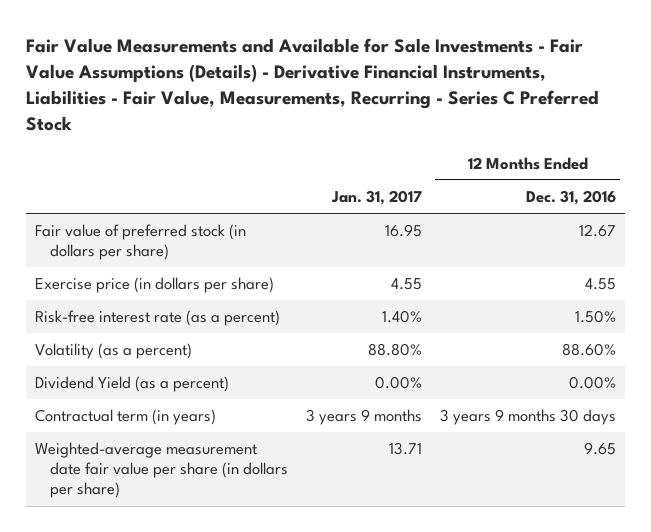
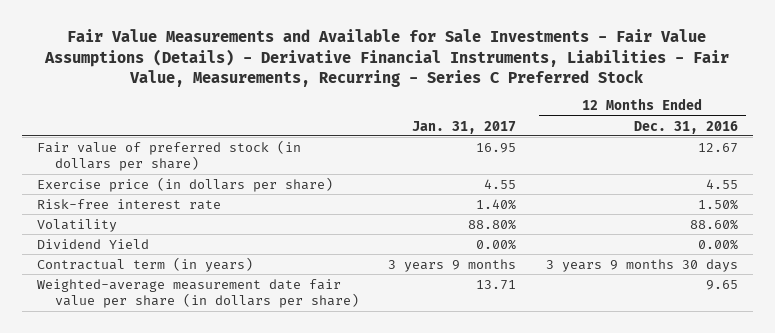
- Risk-free interest rate (as a percent) | 1.40% | 1.50%
- Volatility (as a percent) | 88.80% | 88.60%
- Dividend Yield (as a percent) | 0.00% | 0.00%
+ Risk-free interest rate | 1.40% | 1.50%
+ Volatility | 88.80% | 88.60%
+ Dividend Yield | 0.00% | 0.00%

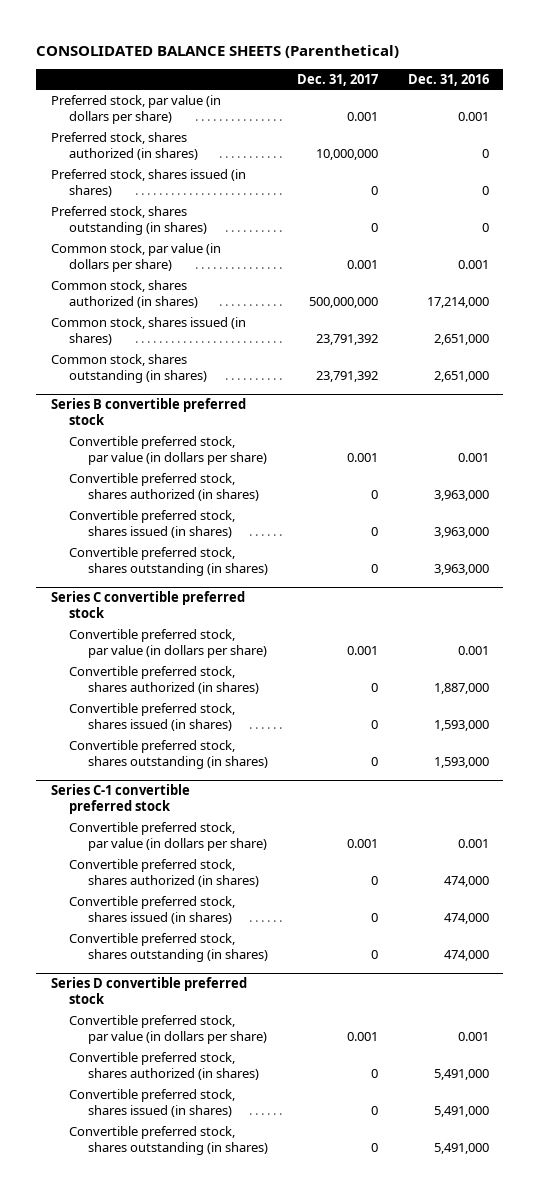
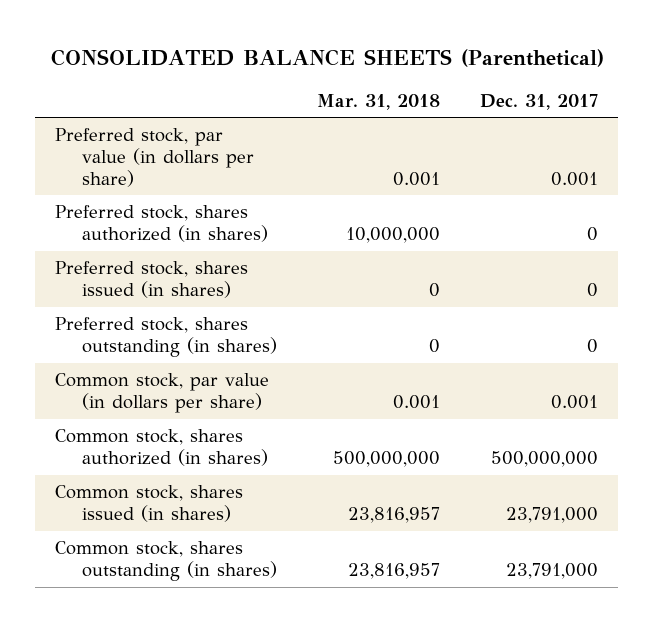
- | Dec. 31, 2017 | Dec. 31, 2016
+ | Mar. 31, 2018 | Dec. 31, 2017
- Preferred stock, shares authorized (in shares) | 10,000,000 | 0
+ Preferred stock, shares authorized (in shares) | 10,000,000 | 0
- Common stock, shares issued (in shares) | 23,791,392 | 2,651,000
- Common stock, shares outstanding (in shares) | 23,791,392 | 2,651,000
- Series B convertible preferred stock
- Convertible preferred stock, par value (in dollars per share) | 0.001 | 0.001
- Convertible preferred stock, shares authorized (in shares) | 0 | 3,963,000
- Convertible preferred stock, shares issued (in shares) | 0 | 3,963,000
- Convertible preferred stock, shares outstanding (in shares) | 0 | 3,963,000
- Series C convertible preferred stock
- Convertible preferred stock, par value (in dollars per share) | 0.001 | 0.001
- Convertible preferred stock, shares authorized (in shares) | 0 | 1,887,000
- Convertible preferred stock, shares issued (in shares) | 0 | 1,593,000
- Convertible preferred stock, shares outstanding (in shares) | 0 | 1,593,000
- Series C-1 convertible preferred stock
- Convertible preferred stock, par value (in dollars per share) | 0.001 | 0.001
- Convertible preferred stock, shares authorized (in shares) | 0 | 474,000
- Convertible preferred stock, shares issued (in shares) | 0 | 474,000
- Convertible preferred stock, shares outstanding (in shares) | 0 | 474,000
- Series D convertible preferred stock
- Convertible preferred stock, par value (in dollars per share) | 0.001 | 0.001
- Convertible preferred stock, shares authorized (in shares) | 0 | 5,491,000
- Convertible preferred stock, shares issued (in shares) | 0 | 5,491,000
- Convertible preferred stock, shares outstanding (in shares) | 0 | 5,491,000
+ Common stock, shares issued (in shares) | 23,816,957 | 23,791,000
+ Common stock, shares outstanding (in shares) | 23,816,957 | 23,791,000

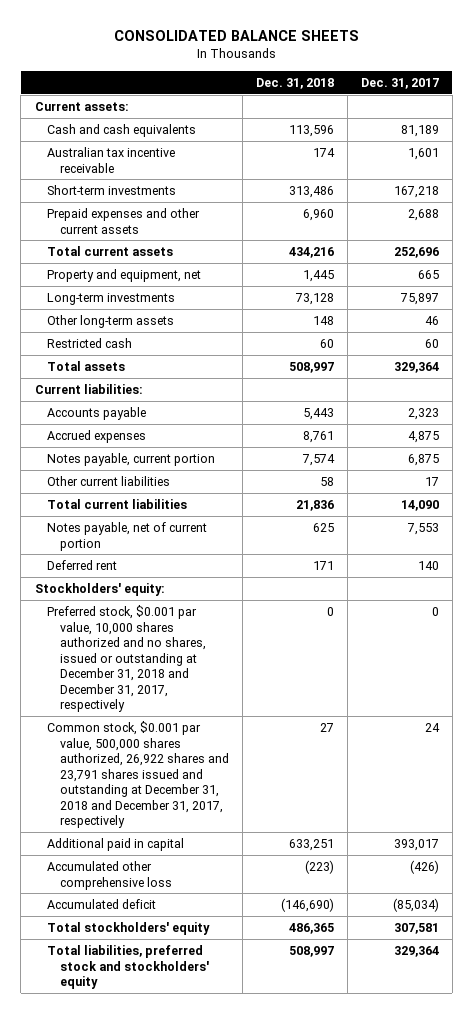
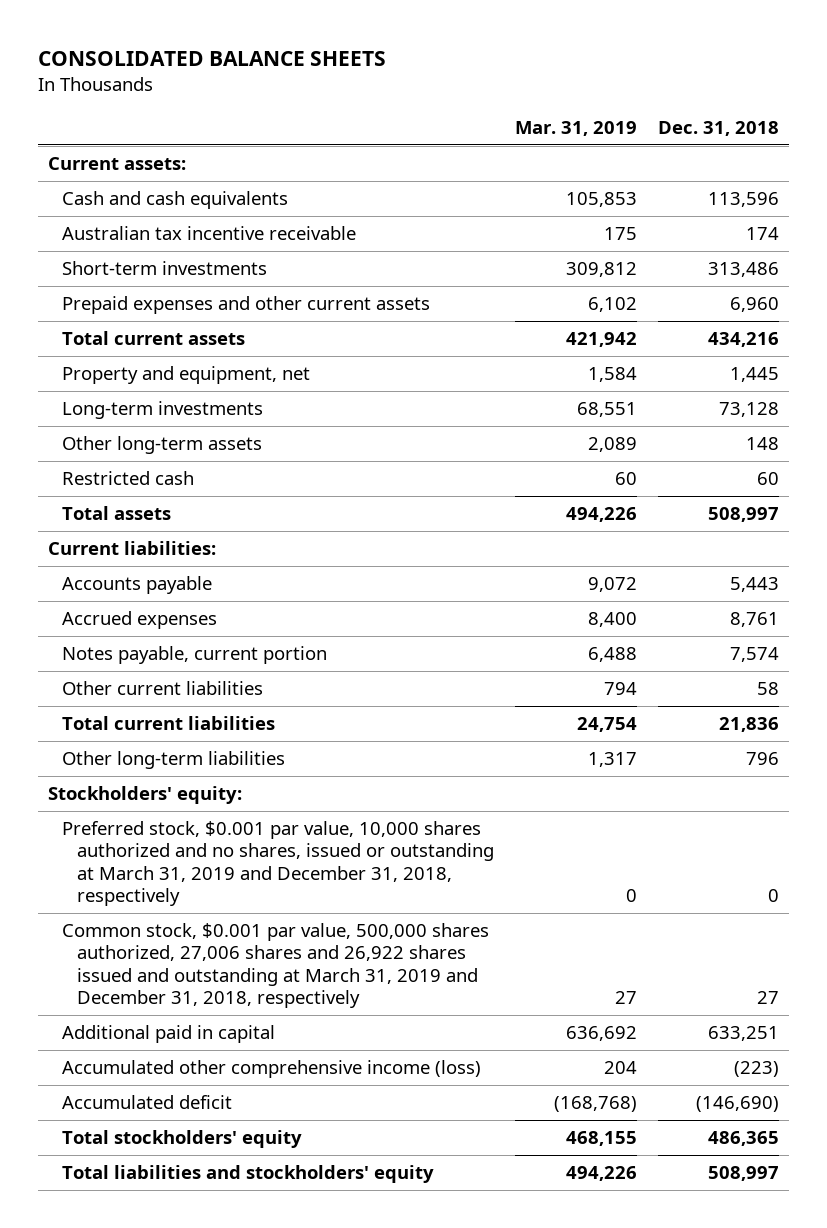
- | Dec. 31, 2018 | Dec. 31, 2017
+ | Mar. 31, 2019 | Dec. 31, 2018
- Notes payable, net of current portion | 625 | 7,553
- Deferred rent | 171 | 140
+ Other long-term liabilities | 1,317 | 796
- Preferred stock, $0.001 par value, 10,000 shares authorized and no shares, issued or outstanding at December 31, 2018 and December 31, 2017, respectively | 0 | 0
- Common stock, $0.001 par value, 500,000 shares authorized, 26,922 shares and 23,791 shares issued and outstanding at December 31, 2018 and December 31, 2017, respectively | 27 | 24
+ Preferred stock, $0.001 par value, 10,000 shares authorized and no shares, issued or outstanding at March 31, 2019 and December 31, 2018, respectively | 0 | 0
+ Common stock, $0.001 par value, 500,000 shares authorized, 27,006 shares and 26,922 shares issued and outstanding at March 31, 2019 and December 31, 2018, respectively | 27 | 27
- Accumulated other comprehensive loss | (223) | (426)
+ Accumulated other comprehensive income (loss) | 204 | (223)
- Total liabilities, preferred stock and stockholders' equity | 508,997 | 329,364
+ Total liabilities and stockholders' equity | 494,226 | 508,997

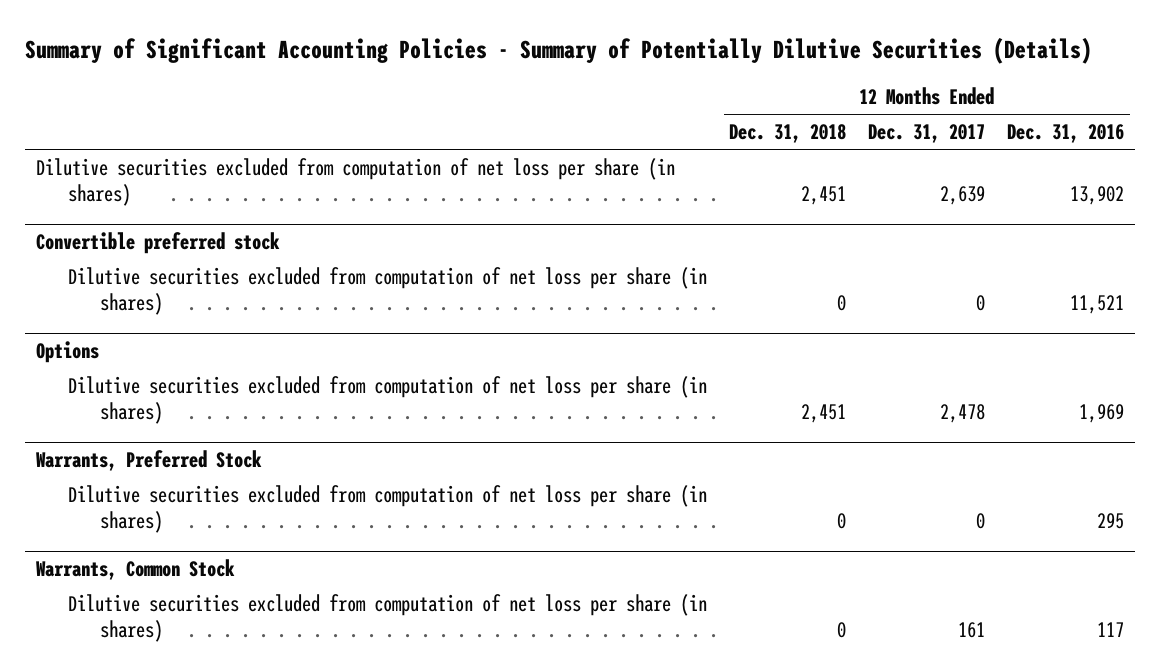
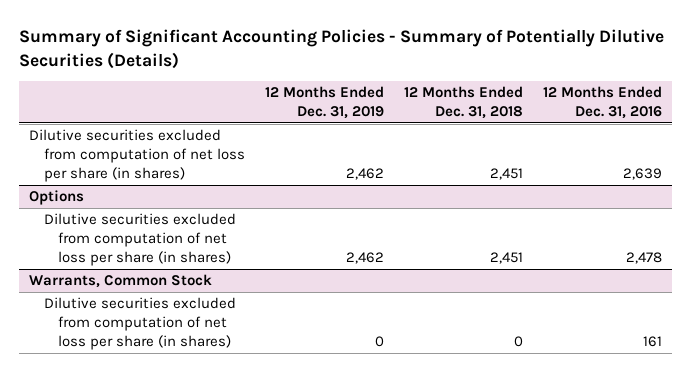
- | 12 Months Ended Dec. 31, 2018 | 12 Months Ended Dec. 31, 2017 | 12 Months Ended Dec. 31, 2016
+ | 12 Months Ended Dec. 31, 2019 | 12 Months Ended Dec. 31, 2018 | 12 Months Ended Dec. 31, 2016
- Dilutive securities excluded from computation of net loss per share (in shares) | 2,451 | 2,639 | 13,902
- Convertible preferred stock
- Dilutive securities excluded from computation of net loss per share (in shares) | 0 | 0 | 11,521
+ Dilutive securities excluded from computation of net loss per share (in shares) | 2,462 | 2,451 | 2,639
@ Options
- Dilutive securities excluded from computation of net loss per share (in shares) | 2,451 | 2,478 | 1,969
- Warrants, Preferred Stock
- Dilutive securities excluded from computation of net loss per share (in shares) | 0 | 0 | 295
@ Options
+ Dilutive securities excluded from computation of net loss per share (in shares) | 2,462 | 2,451 | 2,478
@ Warrants, Common Stock
- Dilutive securities excluded from computation of net loss per share (in shares) | 0 | 161 | 117
+ Dilutive securities excluded from computation of net loss per share (in shares) | 0 | 0 | 161

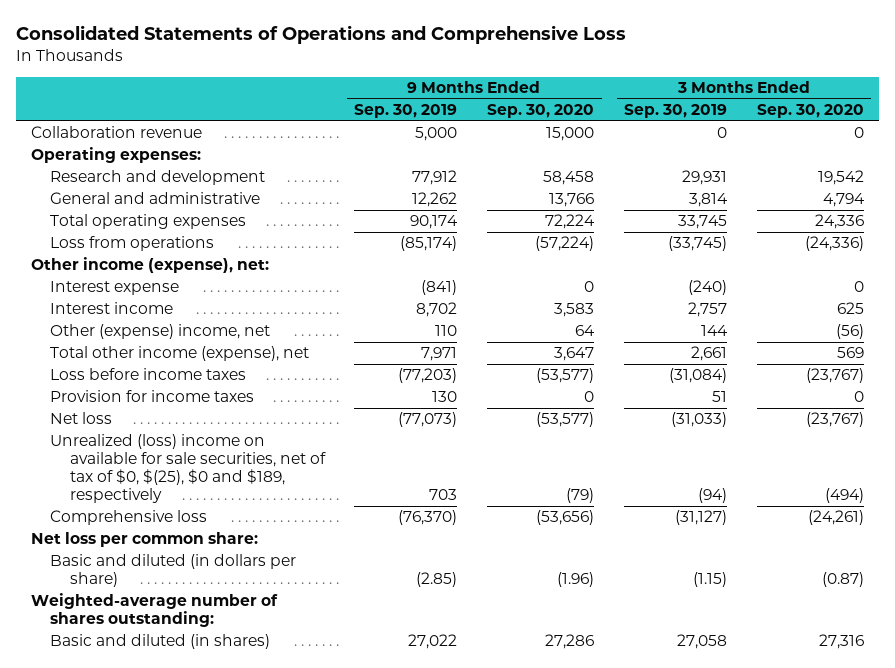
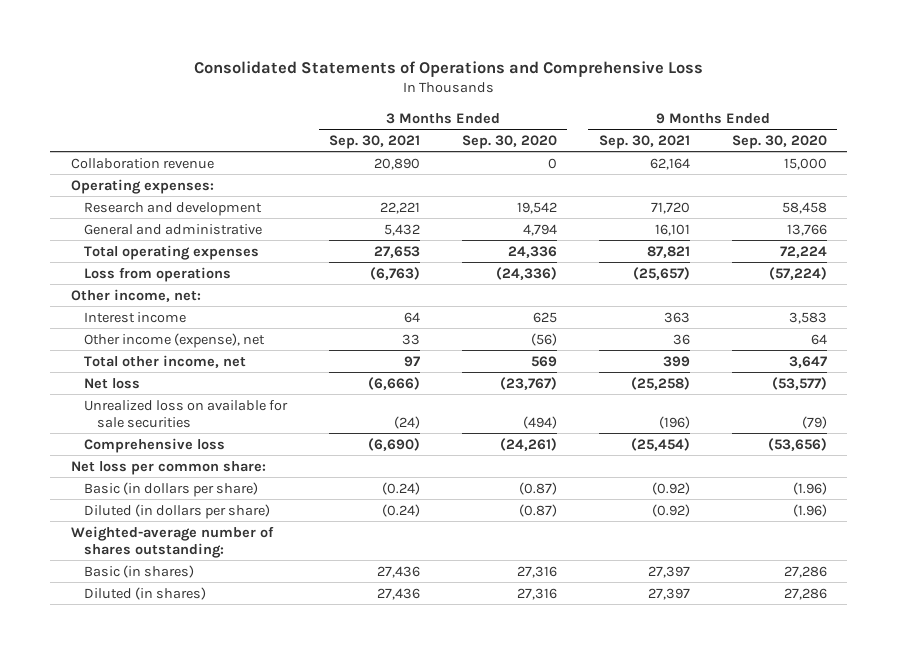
- | 9 Months Ended Sep. 30, 2019 | 9 Months Ended Sep. 30, 2020 | 3 Months Ended Sep. 30, 2019 | 3 Months Ended Sep. 30, 2020
+ | 3 Months Ended Sep. 30, 2021 | 3 Months Ended Sep. 30, 2020 | 9 Months Ended Sep. 30, 2021 | 9 Months Ended Sep. 30, 2020
- Other income (expense), net:
- Interest expense | (841) | 0 | (240) | 0
+ Other income, net:
- Other (expense) income, net | 110 | 64 | 144 | (56)
- Total other income (expense), net | 7,971 | 3,647 | 2,661 | 569
- Loss before income taxes | (77,203) | (53,577) | (31,084) | (23,767)
- Provision for income taxes | 130 | 0 | 51 | 0
+ Other income (expense), net | 33 | (56) | 36 | 64
+ Total other income, net | 97 | 569 | 399 | 3,647
- Unrealized (loss) income on available for sale securities, net of tax of $0, $(25), $0 and $189, respectively | 703 | (79) | (94) | (494)
+ Unrealized loss on available for sale securities | (24) | (494) | (196) | (79)
- Basic and diluted (in dollars per share) | (2.85) | (1.96) | (1.15) | (0.87)
+ Basic (in dollars per share) | (0.24) | (0.87) | (0.92) | (1.96)
+ Diluted (in dollars per share) | (0.24) | (0.87) | (0.92) | (1.96)
- Basic and diluted (in shares) | 27,022 | 27,286 | 27,058 | 27,316
+ Basic (in shares) | 27,436 | 27,316 | 27,397 | 27,286
+ Diluted (in shares) | 27,436 | 27,316 | 27,397 | 27,286

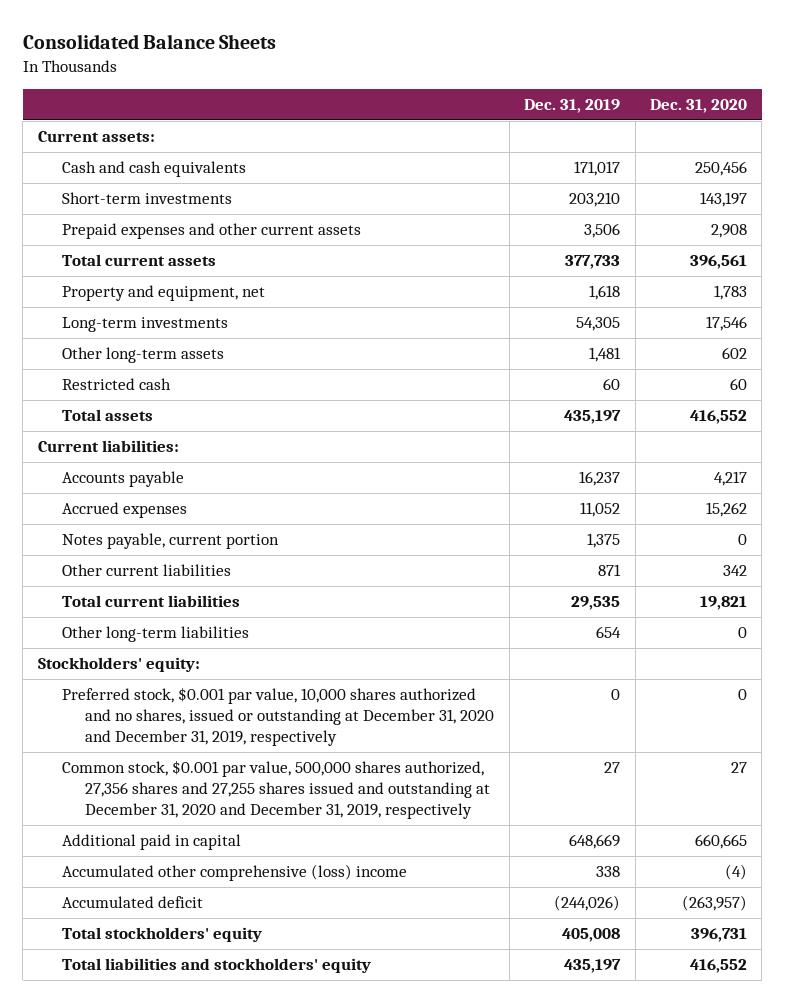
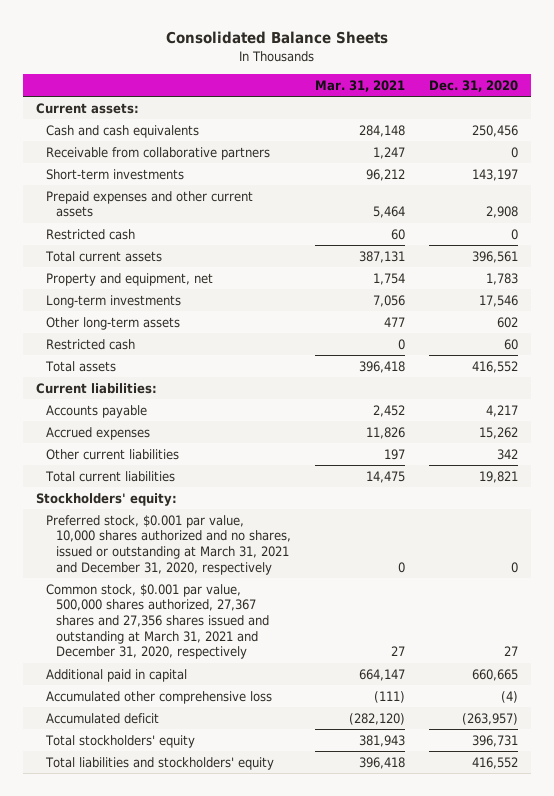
- | Dec. 31, 2019 | Dec. 31, 2020
+ | Mar. 31, 2021 | Dec. 31, 2020
+ Receivable from collaborative partners | 1,247 | 0
+ Restricted cash | 60 | 0
- Notes payable, current portion | 1,375 | 0
- Other long-term liabilities | 654 | 0
- Preferred stock, $0.001 par value, 10,000 shares authorized and no shares, issued or outstanding at December 31, 2020 and December 31, 2019, respectively | 0 | 0
- Common stock, $0.001 par value, 500,000 shares authorized, 27,356 shares and 27,255 shares issued and outstanding at December 31, 2020 and December 31, 2019, respectively | 27 | 27
+ Preferred stock, $0.001 par value, 10,000 shares authorized and no shares, issued or outstanding at March 31, 2021 and December 31, 2020, respectively | 0 | 0
+ Common stock, $0.001 par value, 500,000 shares authorized, 27,367 shares and 27,356 shares issued and outstanding at March 31, 2021 and December 31, 2020, respectively | 27 | 27
- Accumulated other comprehensive (loss) income | 338 | (4)
+ Accumulated other comprehensive loss | (111) | (4)

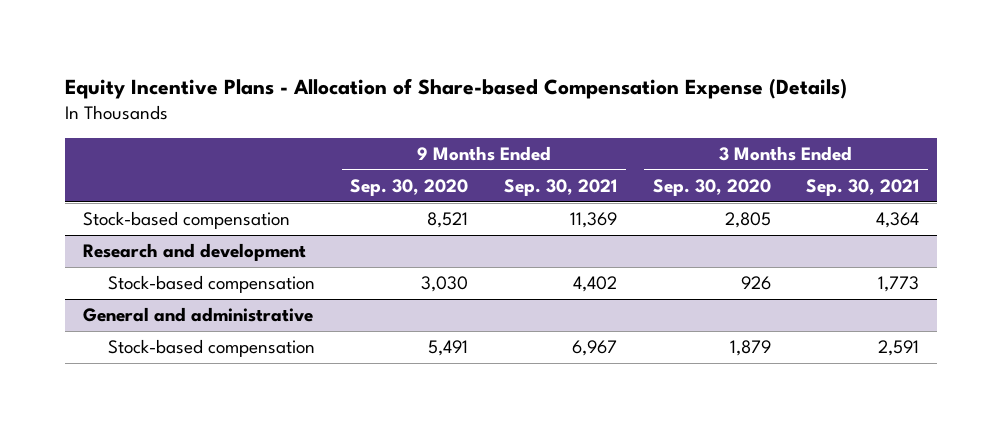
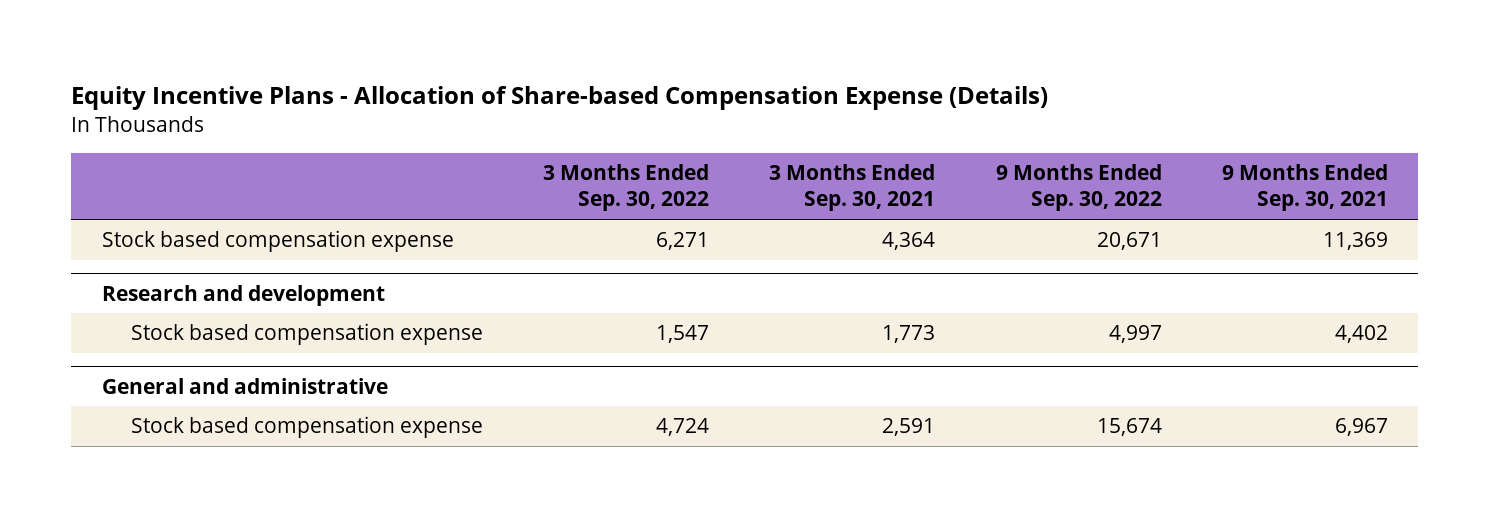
- | 9 Months Ended Sep. 30, 2020 | 9 Months Ended Sep. 30, 2021 | 3 Months Ended Sep. 30, 2020 | 3 Months Ended Sep. 30, 2021
+ | 3 Months Ended Sep. 30, 2022 | 3 Months Ended Sep. 30, 2021 | 9 Months Ended Sep. 30, 2022 | 9 Months Ended Sep. 30, 2021
- Stock-based compensation | 8,521 | 11,369 | 2,805 | 4,364
+ Stock based compensation expense | 6,271 | 4,364 | 20,671 | 11,369
@ Research and development
- Stock-based compensation | 3,030 | 4,402 | 926 | 1,773
+ Stock based compensation expense | 1,547 | 1,773 | 4,997 | 4,402
@ General and administrative
- Stock-based compensation | 5,491 | 6,967 | 1,879 | 2,591
+ Stock based compensation expense | 4,724 | 2,591 | 15,674 | 6,967

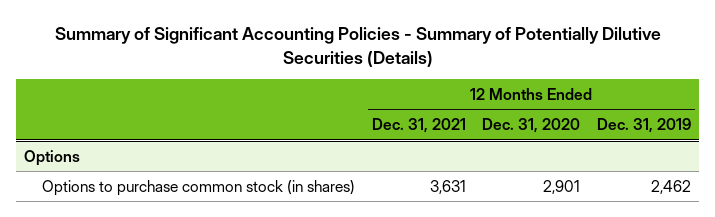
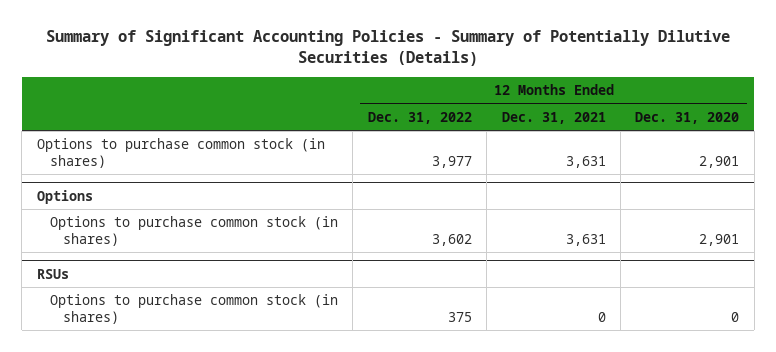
- | 12 Months Ended Dec. 31, 2021 | 12 Months Ended Dec. 31, 2020 | 12 Months Ended Dec. 31, 2019
+ | 12 Months Ended Dec. 31, 2022 | 12 Months Ended Dec. 31, 2021 | 12 Months Ended Dec. 31, 2020
+ Options to purchase common stock (in shares) | 3,977 | 3,631 | 2,901
+ RSUs
+ Options to purchase common stock (in shares) | 375 | 0 | 0

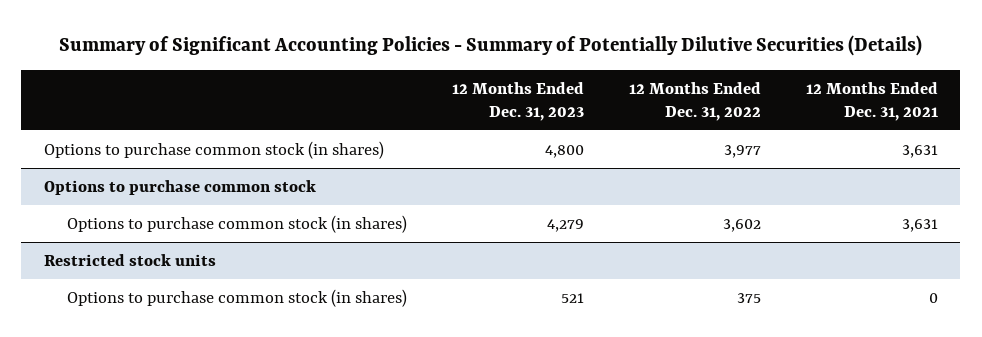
- | 12 Months Ended Dec. 31, 2022 | 12 Months Ended Dec. 31, 2021 | 12 Months Ended Dec. 31, 2020
+ | 12 Months Ended Dec. 31, 2023 | 12 Months Ended Dec. 31, 2022 | 12 Months Ended Dec. 31, 2021
- Options
+ Options to purchase common stock
- RSUs
+ Restricted stock units

